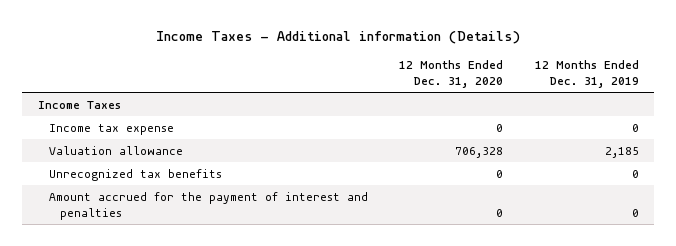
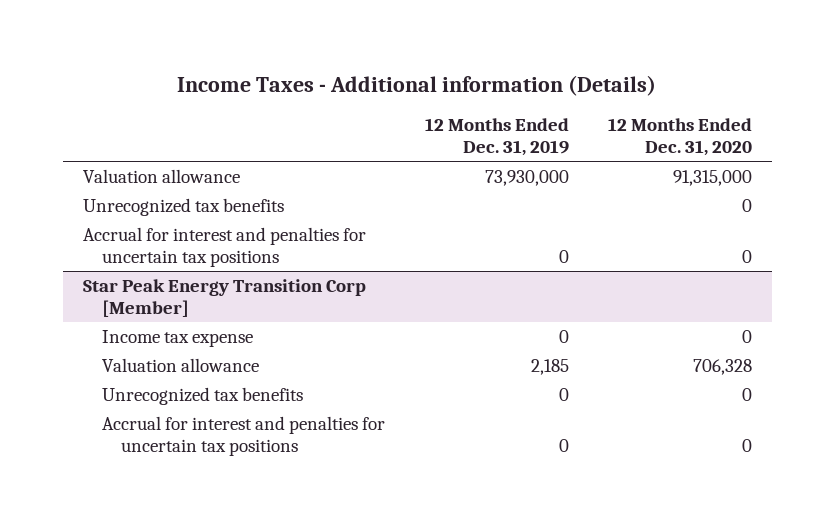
- | 12 Months Ended Dec. 31, 2020 | 12 Months Ended Dec. 31, 2019
+ | 12 Months Ended Dec. 31, 2019 | 12 Months Ended Dec. 31, 2020
- Income Taxes
+ Valuation allowance | 73,930,000 | 91,315,000
+ Unrecognized tax benefits | | 0
+ Accrual for interest and penalties for uncertain tax positions | 0 | 0
+ Star Peak Energy Transition Corp [Member]
- Amount accrued for the payment of interest and penalties | 0 | 0
+ Accrual for interest and penalties for uncertain tax positions | 0 | 0

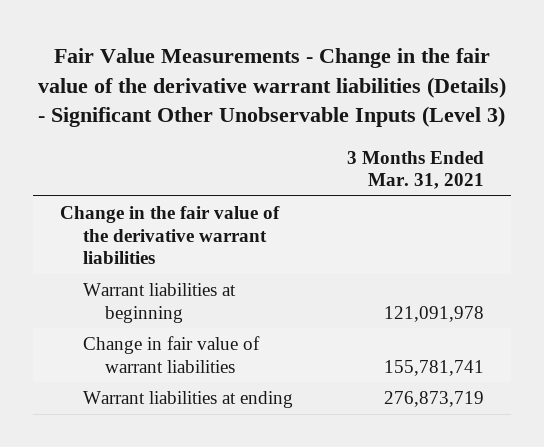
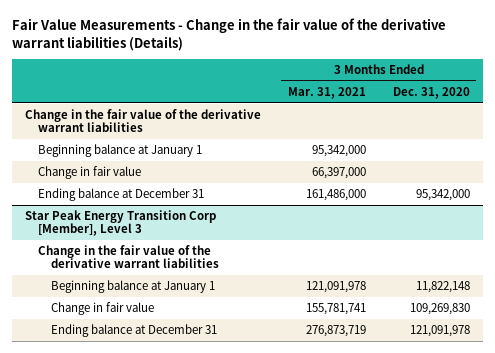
- Fair Value Measurements - Change in the fair value of the derivative warrant liabilities (Details) - Significant Other Unobservable Inputs (Level 3)
+ Fair Value Measurements - Change in the fair value of the derivative warrant liabilities (Details)
- | 3 Months Ended Mar. 31, 2021
+ | 3 Months Ended Mar. 31, 2021 | 3 Months Ended Dec. 31, 2020
- Warrant liabilities at beginning | 121,091,978
- Change in fair value of warrant liabilities | 155,781,741
- Warrant liabilities at ending | 276,873,719
+ Beginning balance at January 1 | 95,342,000 |
+ Change in fair value | 66,397,000 |
+ Ending balance at December 31 | 161,486,000 | 95,342,000
+ Star Peak Energy Transition Corp [Member], Level 3
+ Change in the fair value of the derivative warrant liabilities
+ Beginning balance at January 1 | 121,091,978 | 11,822,148
+ Change in fair value | 155,781,741 | 109,269,830
+ Ending balance at December 31 | 276,873,719 | 121,091,978

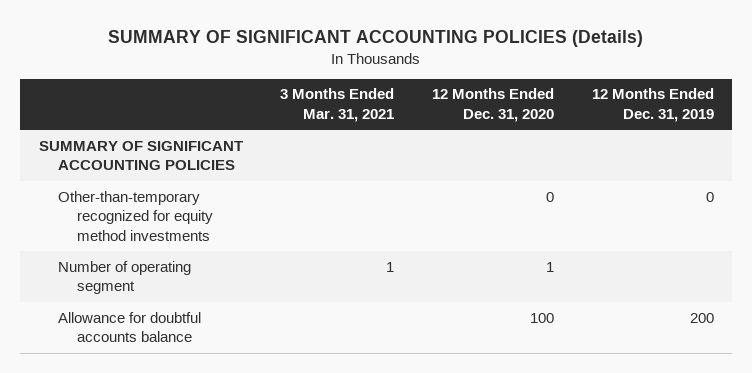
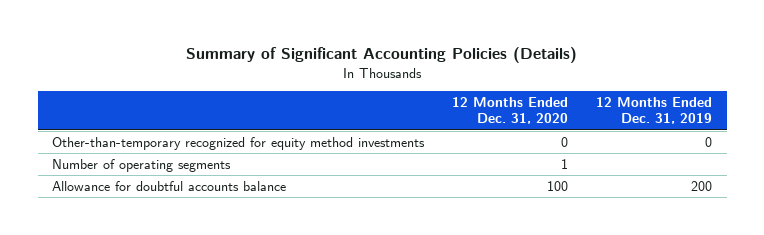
- SUMMARY OF SIGNIFICANT ACCOUNTING POLICIES (Details)
+ Summary of Significant Accounting Policies (Details)
- | 3 Months Ended Mar. 31, 2021 | 12 Months Ended Dec. 31, 2020 | 12 Months Ended Dec. 31, 2019
+ | 12 Months Ended Dec. 31, 2020 | 12 Months Ended Dec. 31, 2019
- SUMMARY OF SIGNIFICANT ACCOUNTING POLICIES
- Number of operating segment | 1 | 1 |
+ Number of operating segments | 1 |

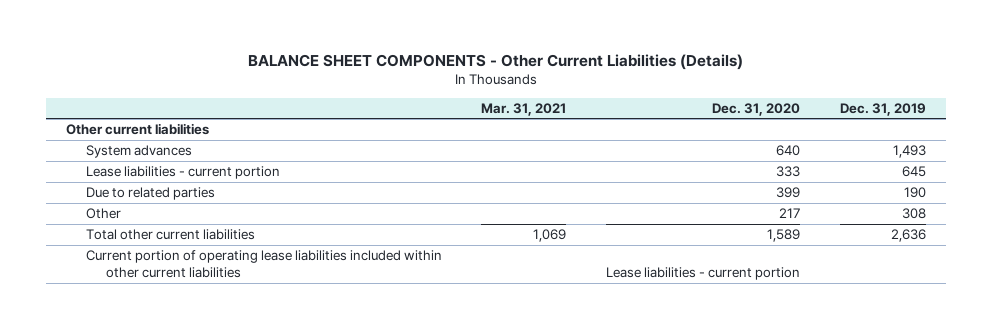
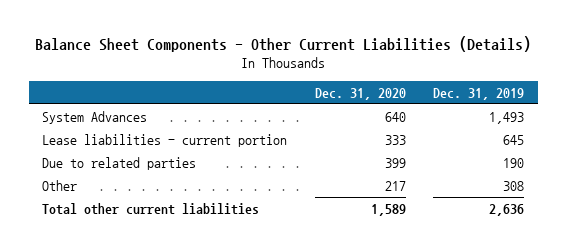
- BALANCE SHEET COMPONENTS - Other Current Liabilities (Details)
+ Balance Sheet Components - Other Current Liabilities (Details)
- | Mar. 31, 2021 | Dec. 31, 2020 | Dec. 31, 2019
+ | Dec. 31, 2020 | Dec. 31, 2019
- Other current liabilities
- System advances | | 640 | 1,493
+ System Advances | 640 | 1,493
- Current portion of operating lease liabilities included within other current liabilities | | Lease liabilities - current portion |

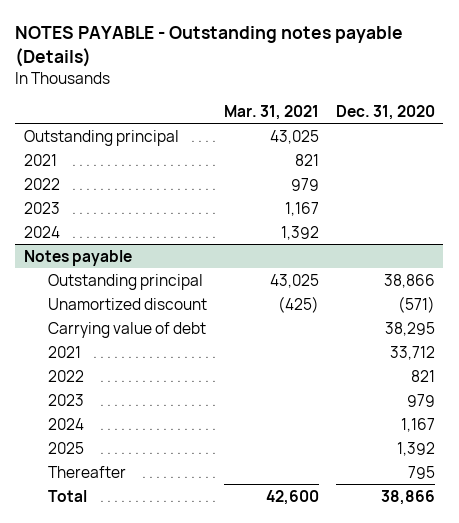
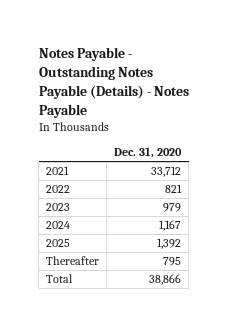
- NOTES PAYABLE - Outstanding notes payable (Details)
+ Notes Payable - Outstanding Notes Payable (Details) - Notes Payable
- | Mar. 31, 2021 | Dec. 31, 2020
+ | Dec. 31, 2020
- Outstanding principal | 43,025 |
- 2021 | 821 |
- 2022 | 979 |
- 2023 | 1,167 |
- 2024 | 1,392 |
- Notes payable
- Outstanding principal | 43,025 | 38,866
- Unamortized discount | (425) | (571)
- Carrying value of debt | | 38,295

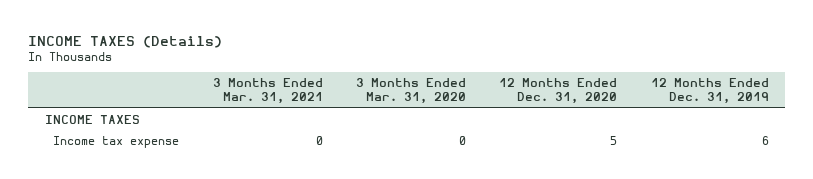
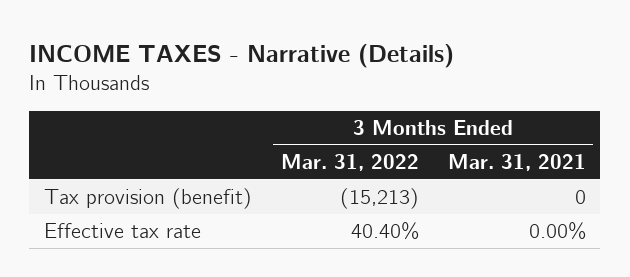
- INCOME TAXES (Details)
+ INCOME TAXES - Narrative (Details)
- | 3 Months Ended Mar. 31, 2021 | 3 Months Ended Mar. 31, 2020 | 12 Months Ended Dec. 31, 2020 | 12 Months Ended Dec. 31, 2019
+ | 3 Months Ended Mar. 31, 2022 | 3 Months Ended Mar. 31, 2021
- INCOME TAXES
- Income tax expense | 0 | 0 | 5 | 6
+ Tax provision (benefit) | (15,213) | 0
+ Effective tax rate | 40.40% | 0.00%

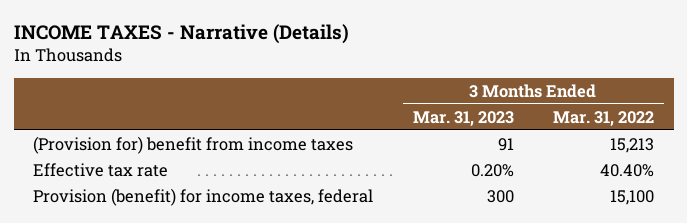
- | 3 Months Ended Mar. 31, 2022 | 3 Months Ended Mar. 31, 2021
+ | 3 Months Ended Mar. 31, 2023 | 3 Months Ended Mar. 31, 2022
- Tax provision (benefit) | (15,213) | 0
+ (Provision for) benefit from income taxes | 91 | 15,213
+ Provision (benefit) for income taxes, federal | 300 | 15,100

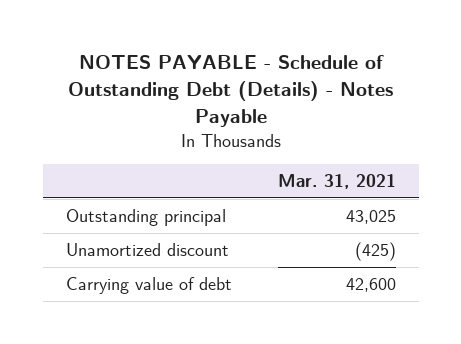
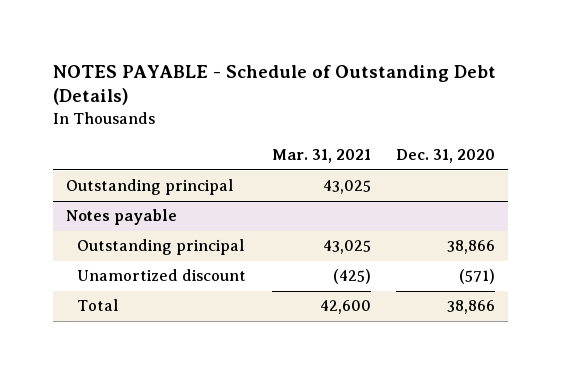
- NOTES PAYABLE - Schedule of Outstanding Debt (Details) - Notes Payable
+ NOTES PAYABLE - Schedule of Outstanding Debt (Details)
- | Mar. 31, 2021
+ | Mar. 31, 2021 | Dec. 31, 2020
+ Notes payable
+ Outstanding principal | 43,025 | 38,866
- Carrying value of debt | 42,600
+ Total | 42,600 | 38,866

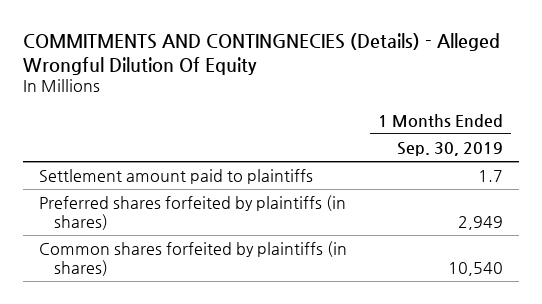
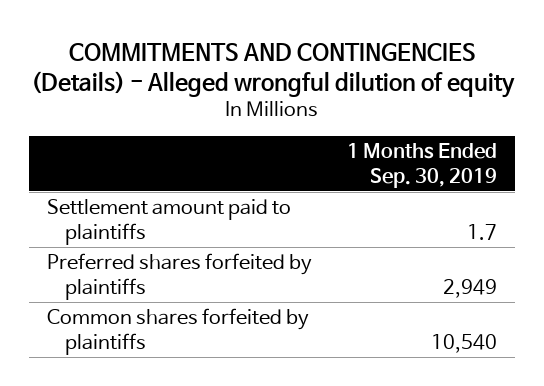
- COMMITMENTS AND CONTINGNECIES (Details) - Alleged Wrongful Dilution Of Equity
+ COMMITMENTS AND CONTINGENCIES (Details) - Alleged wrongful dilution of equity
- Preferred shares forfeited by plaintiffs (in shares) | 2,949
- Common shares forfeited by plaintiffs (in shares) | 10,540
+ Preferred shares forfeited by plaintiffs | 2,949
+ Common shares forfeited by plaintiffs | 10,540

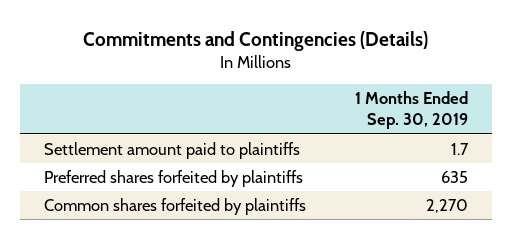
- COMMITMENTS AND CONTINGENCIES (Details) - Alleged wrongful dilution of equity
+ Commitments and Contingencies (Details)
- Preferred shares forfeited by plaintiffs | 2,949
- Common shares forfeited by plaintiffs | 10,540
+ Preferred shares forfeited by plaintiffs | 635
+ Common shares forfeited by plaintiffs | 2,270

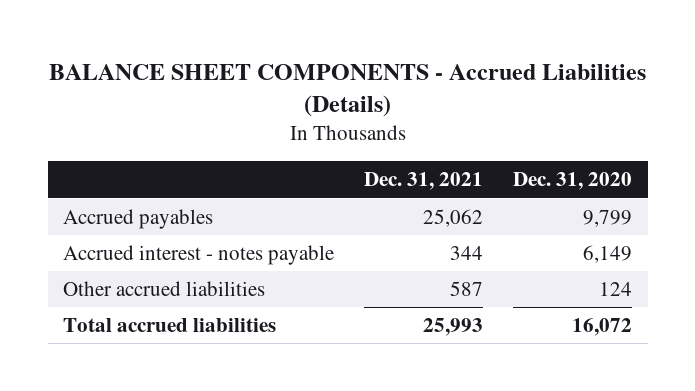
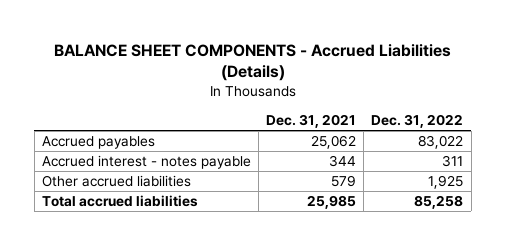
- | Dec. 31, 2021 | Dec. 31, 2020
+ | Dec. 31, 2021 | Dec. 31, 2022
- Other accrued liabilities | 587 | 124
- Total accrued liabilities | 25,993 | 16,072
+ Other accrued liabilities | 579 | 1,925
+ Total accrued liabilities | 25,985 | 85,258

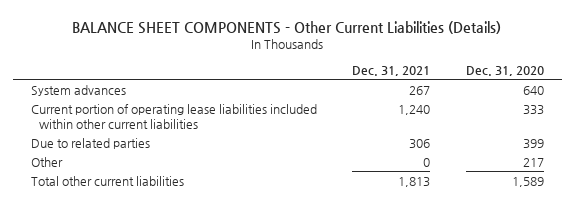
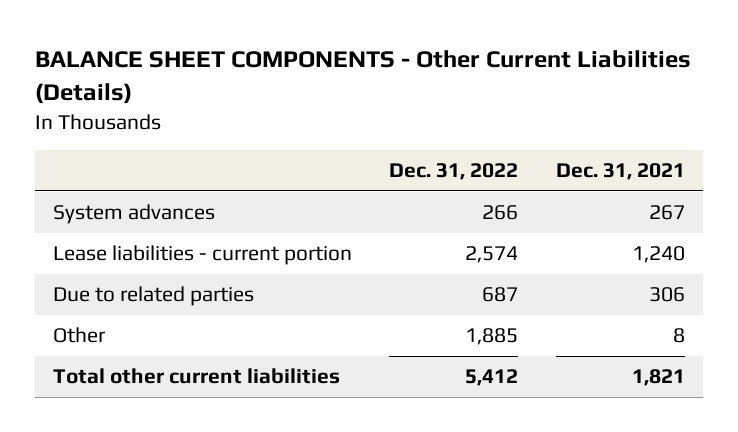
- | Dec. 31, 2021 | Dec. 31, 2020
+ | Dec. 31, 2022 | Dec. 31, 2021
- Current portion of operating lease liabilities included within other current liabilities | 1,240 | 333
+ Lease liabilities - current portion | 2,574 | 1,240
- Other | 0 | 217
- Total other current liabilities | 1,813 | 1,589
+ Other | 1,885 | 8
+ Total other current liabilities | 5,412 | 1,821

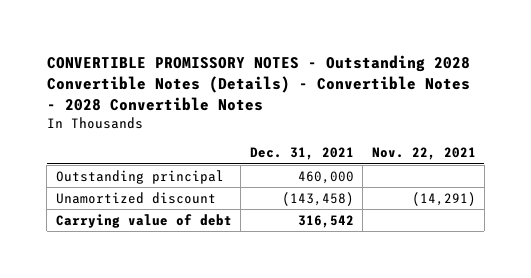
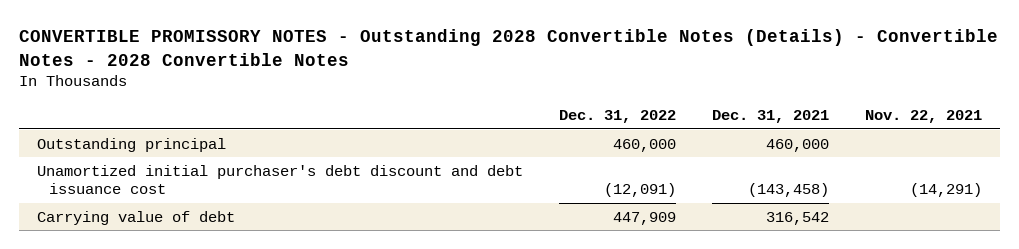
- | Dec. 31, 2021 | Nov. 22, 2021
+ | Dec. 31, 2022 | Dec. 31, 2021 | Nov. 22, 2021
- Unamortized discount | (143,458) | (14,291)
+ Unamortized initial purchaser's debt discount and debt issuance cost | (12,091) | (143,458) | (14,291)

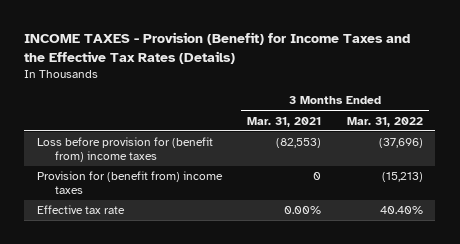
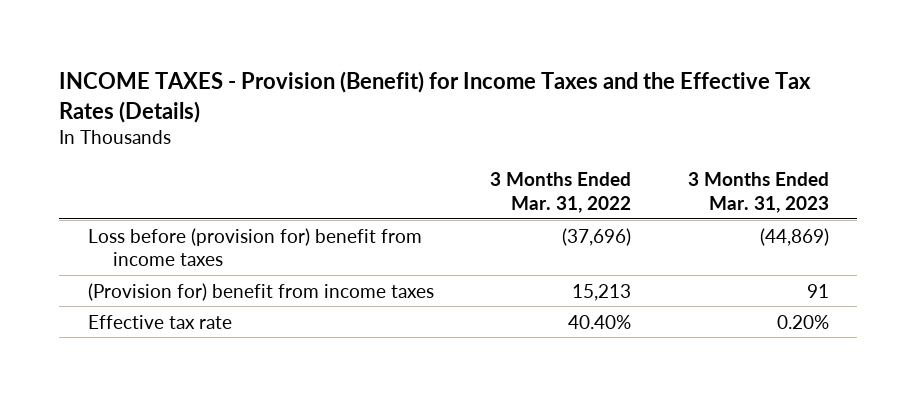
- | 3 Months Ended Mar. 31, 2021 | 3 Months Ended Mar. 31, 2022
+ | 3 Months Ended Mar. 31, 2022 | 3 Months Ended Mar. 31, 2023
- Loss before provision for (benefit from) income taxes | (82,553) | (37,696)
- Provision for (benefit from) income taxes | 0 | (15,213)
+ Loss before (provision for) benefit from income taxes | (37,696) | (44,869)
+ (Provision for) benefit from income taxes | 15,213 | 91

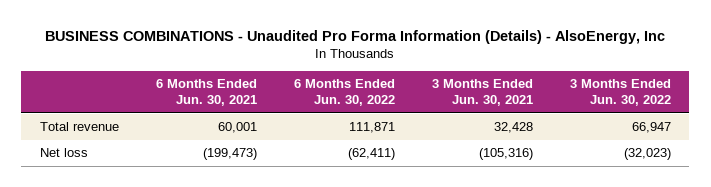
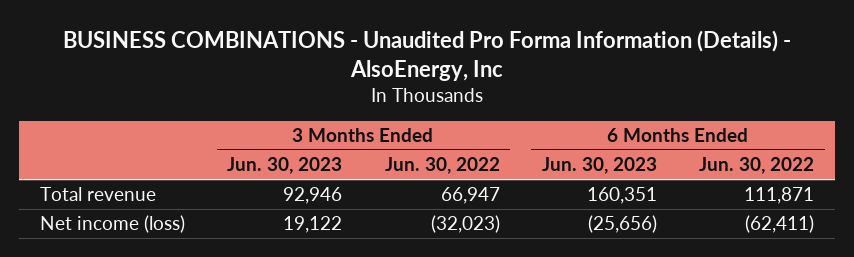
- | 6 Months Ended Jun. 30, 2021 | 6 Months Ended Jun. 30, 2022 | 3 Months Ended Jun. 30, 2021 | 3 Months Ended Jun. 30, 2022
+ | 3 Months Ended Jun. 30, 2023 | 3 Months Ended Jun. 30, 2022 | 6 Months Ended Jun. 30, 2023 | 6 Months Ended Jun. 30, 2022
- Net loss | (199,473) | (62,411) | (105,316) | (32,023)
+ Net income (loss) | 19,122 | (32,023) | (25,656) | (62,411)

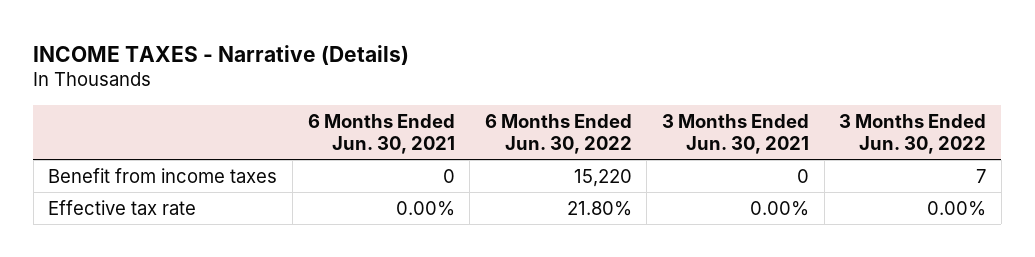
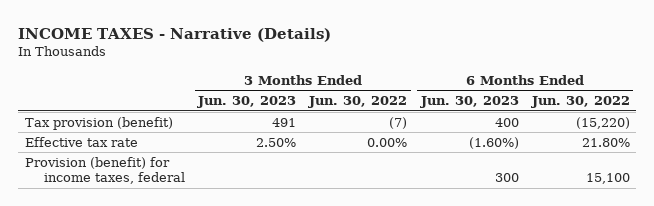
- | 6 Months Ended Jun. 30, 2021 | 6 Months Ended Jun. 30, 2022 | 3 Months Ended Jun. 30, 2021 | 3 Months Ended Jun. 30, 2022
+ | 3 Months Ended Jun. 30, 2023 | 3 Months Ended Jun. 30, 2022 | 6 Months Ended Jun. 30, 2023 | 6 Months Ended Jun. 30, 2022
- Benefit from income taxes | 0 | 15,220 | 0 | 7
+ Tax provision (benefit) | 491 | (7) | 400 | (15,220)
+ Provision (benefit) for income taxes, federal | | | 300 | 15,100

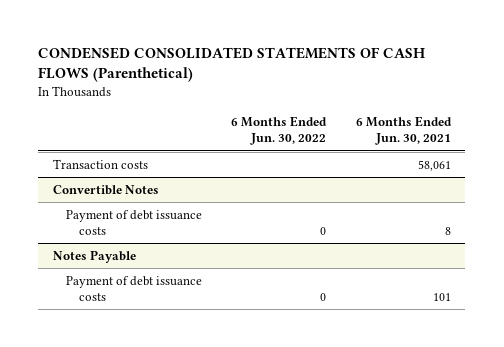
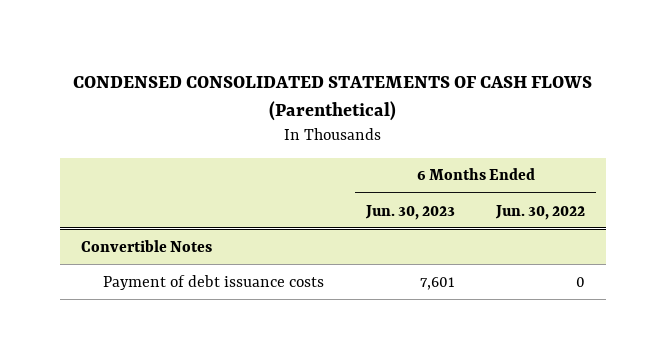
- | 6 Months Ended Jun. 30, 2022 | 6 Months Ended Jun. 30, 2021
+ | 6 Months Ended Jun. 30, 2023 | 6 Months Ended Jun. 30, 2022
- Transaction costs | | 58,061
- Notes Payable
- Payment of debt issuance costs | 0 | 101

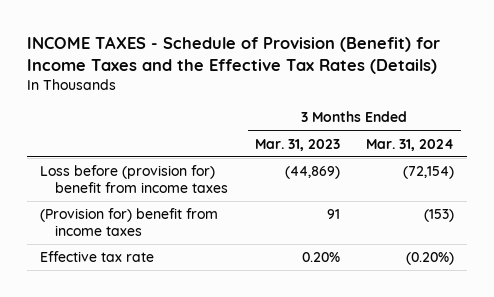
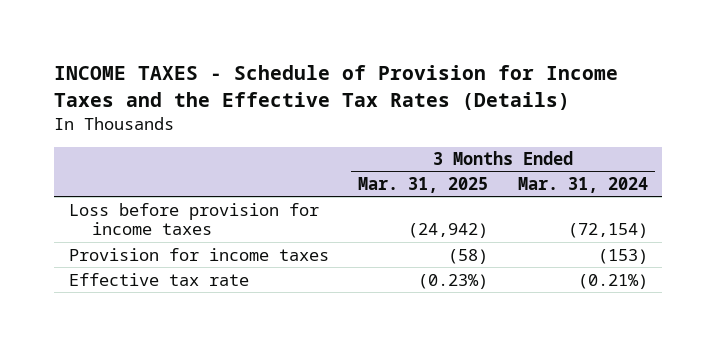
- INCOME TAXES - Schedule of Provision (Benefit) for Income Taxes and the Effective Tax Rates (Details)
+ INCOME TAXES - Schedule of Provision for Income Taxes and the Effective Tax Rates (Details)
- | 3 Months Ended Mar. 31, 2023 | 3 Months Ended Mar. 31, 2024
+ | 3 Months Ended Mar. 31, 2025 | 3 Months Ended Mar. 31, 2024
- Loss before (provision for) benefit from income taxes | (44,869) | (72,154)
- (Provision for) benefit from income taxes | 91 | (153)
- Effective tax rate | 0.20% | (0.20%)
+ Loss before provision for income taxes | (24,942) | (72,154)
+ Provision for income taxes | (58) | (153)
+ Effective tax rate | (0.23%) | (0.21%)

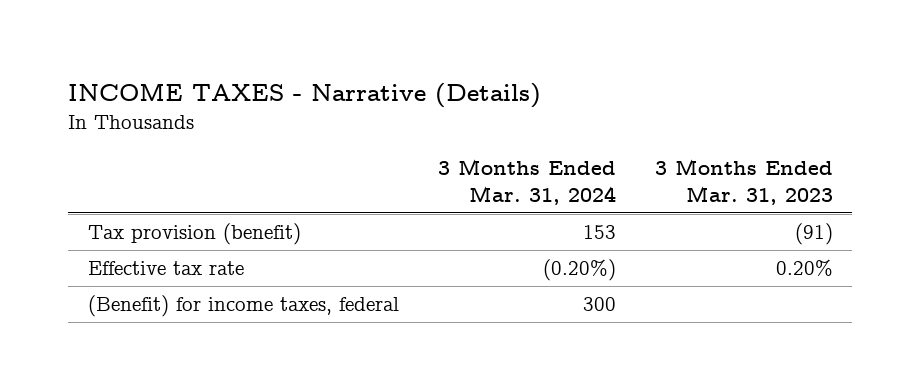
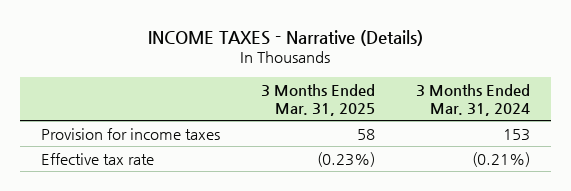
- | 3 Months Ended Mar. 31, 2024 | 3 Months Ended Mar. 31, 2023
+ | 3 Months Ended Mar. 31, 2025 | 3 Months Ended Mar. 31, 2024
- Tax provision (benefit) | 153 | (91)
- Effective tax rate | (0.20%) | 0.20%
- (Benefit) for income taxes, federal | 300 |
+ Provision for income taxes | 58 | 153
+ Effective tax rate | (0.23%) | (0.21%)

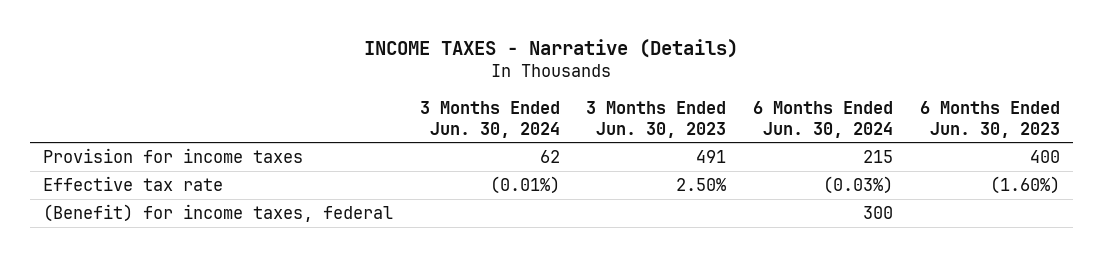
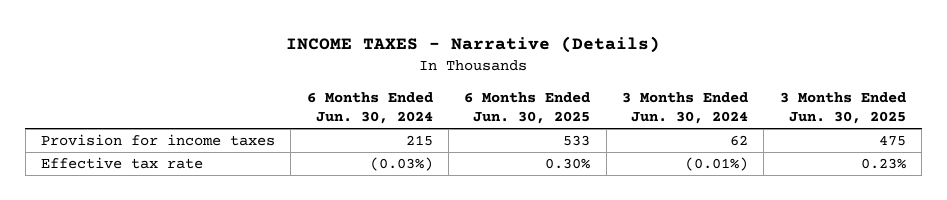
- | 3 Months Ended Jun. 30, 2024 | 3 Months Ended Jun. 30, 2023 | 6 Months Ended Jun. 30, 2024 | 6 Months Ended Jun. 30, 2023
+ | 6 Months Ended Jun. 30, 2024 | 6 Months Ended Jun. 30, 2025 | 3 Months Ended Jun. 30, 2024 | 3 Months Ended Jun. 30, 2025
- (Benefit) for income taxes, federal | | | 300 |

